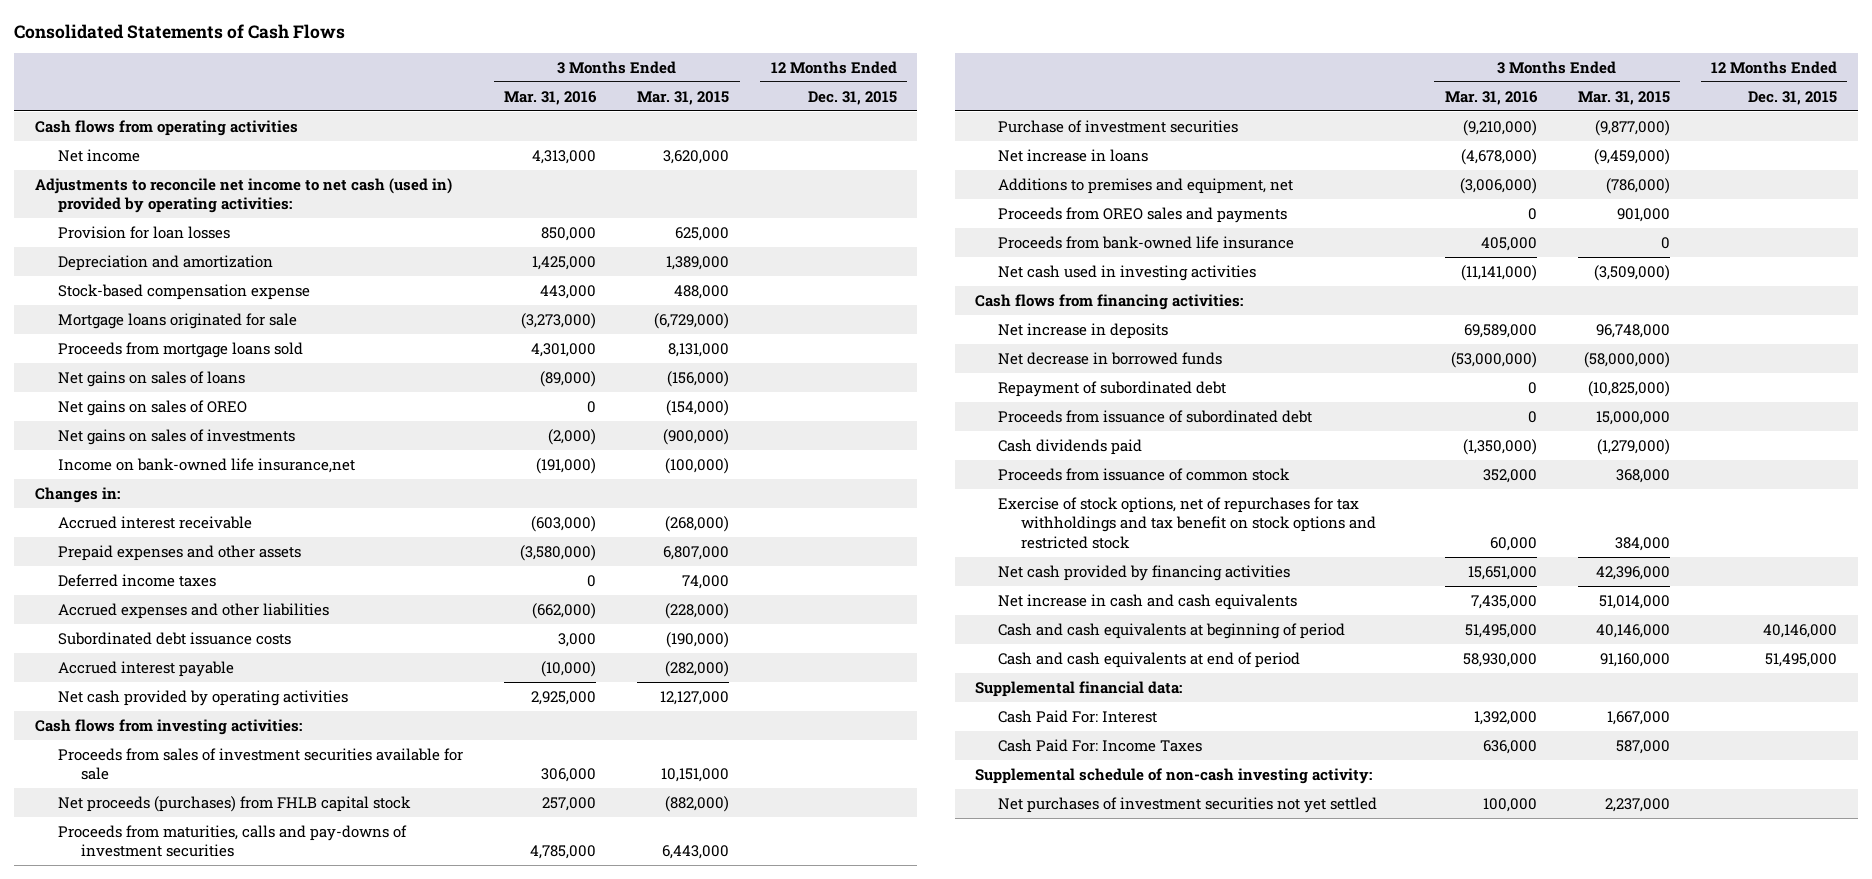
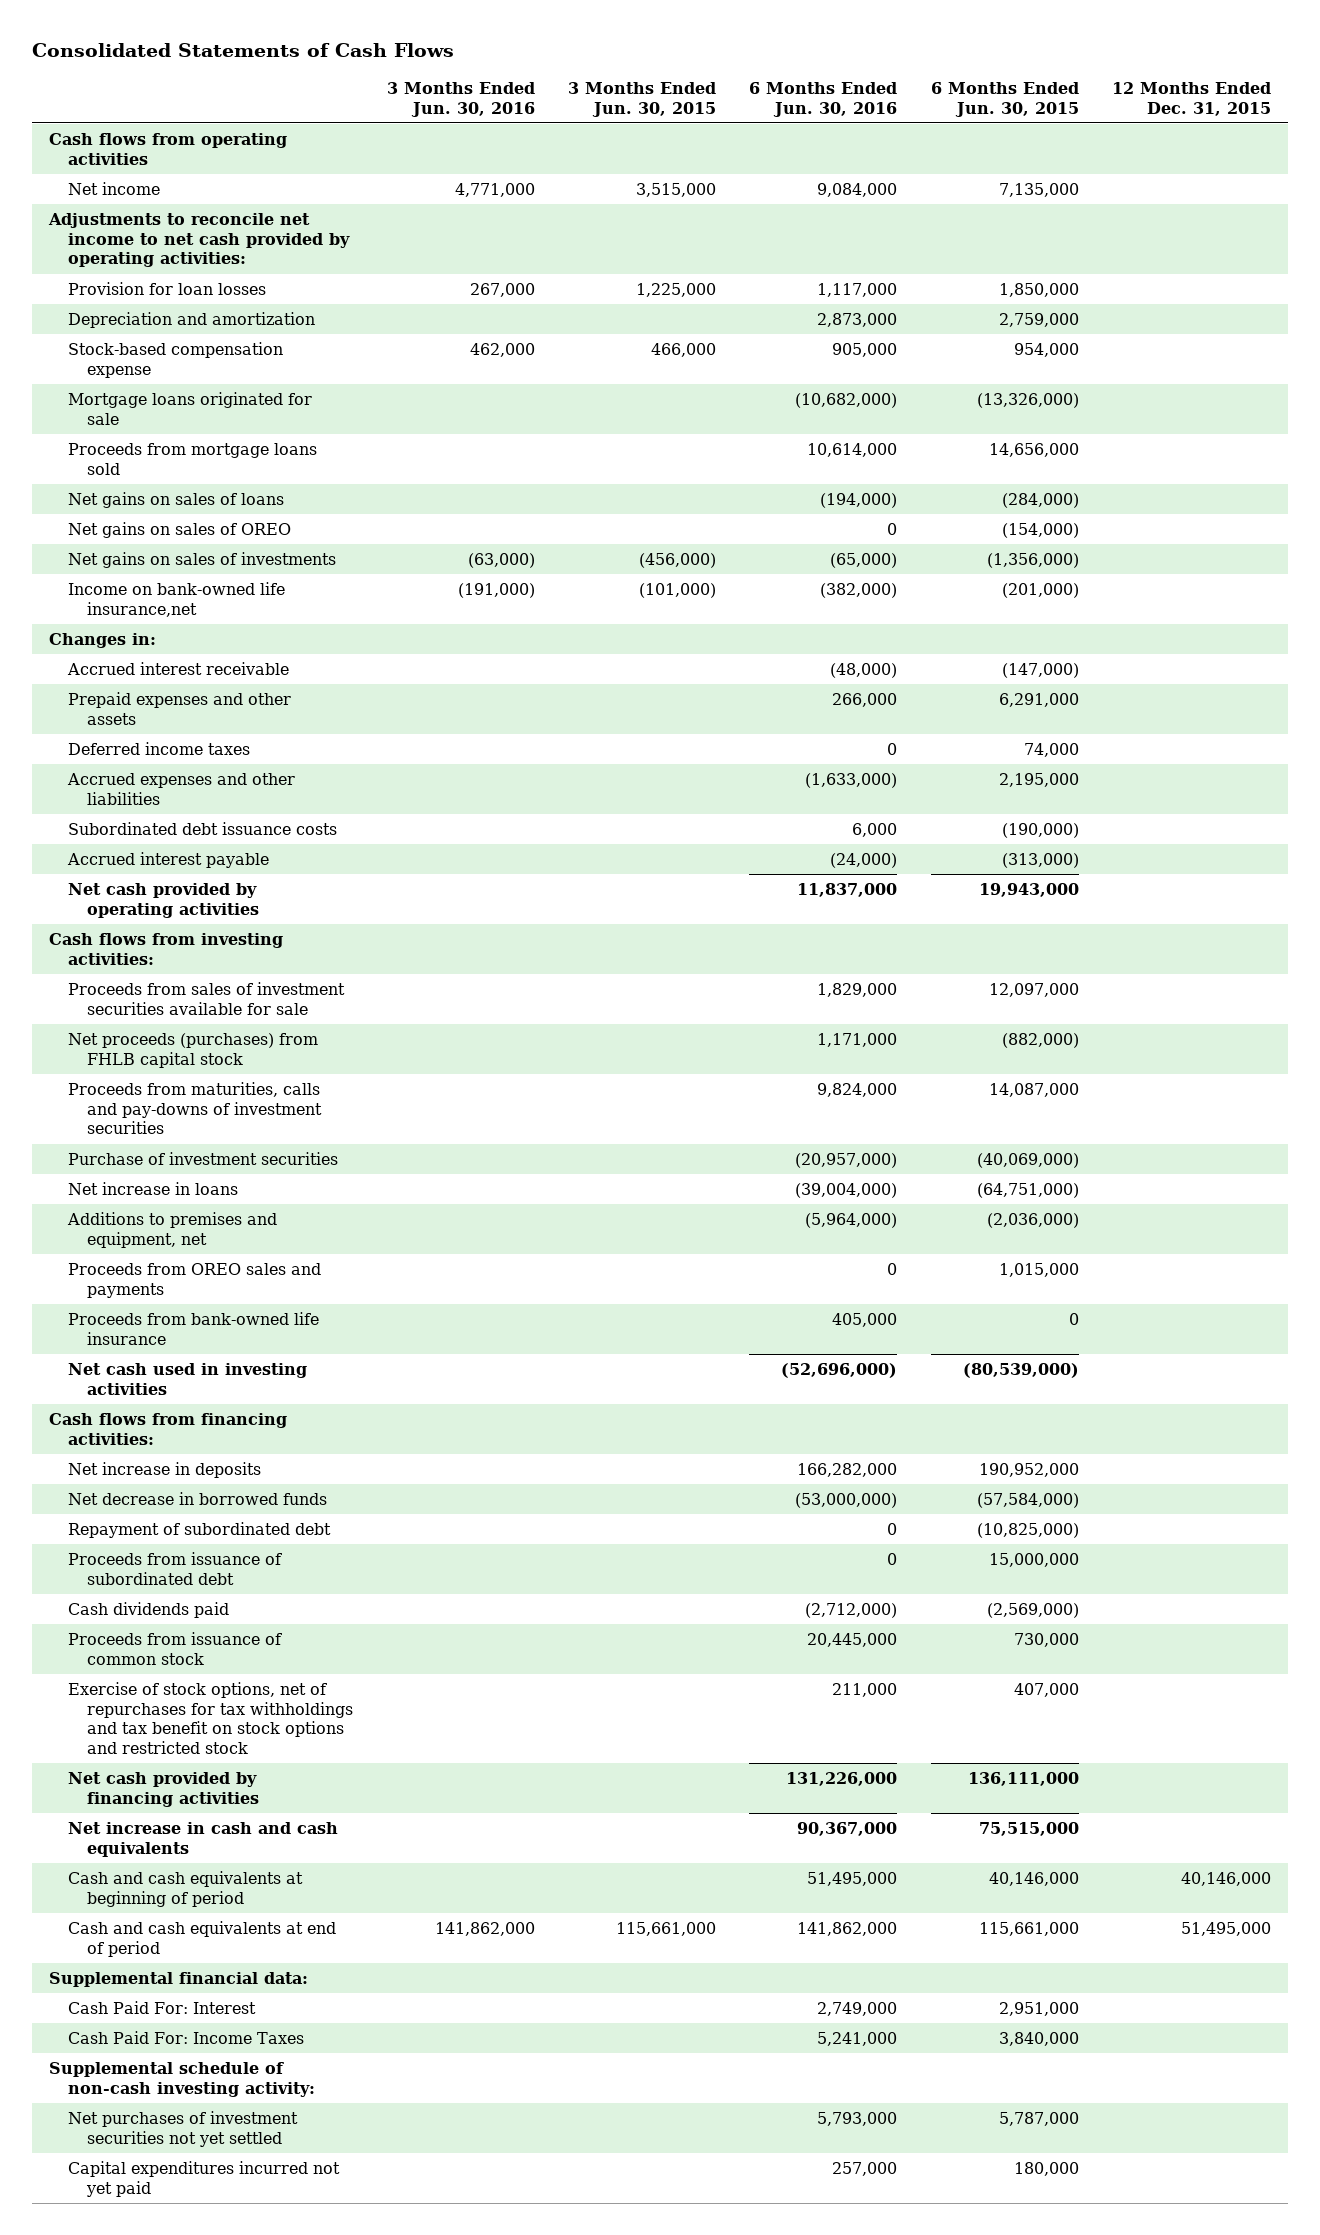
- | 3 Months Ended Mar. 31, 2016 | 3 Months Ended Mar. 31, 2015 | 12 Months Ended Dec. 31, 2015
+ | 3 Months Ended Jun. 30, 2016 | 3 Months Ended Jun. 30, 2015 | 6 Months Ended Jun. 30, 2016 | 6 Months Ended Jun. 30, 2015 | 12 Months Ended Dec. 31, 2015
- Adjustments to reconcile net income to net cash (used in) provided by operating activities:
+ Adjustments to reconcile net income to net cash provided by operating activities:
+ Capital expenditures incurred not yet paid | | | 257,000 | 180,000 |

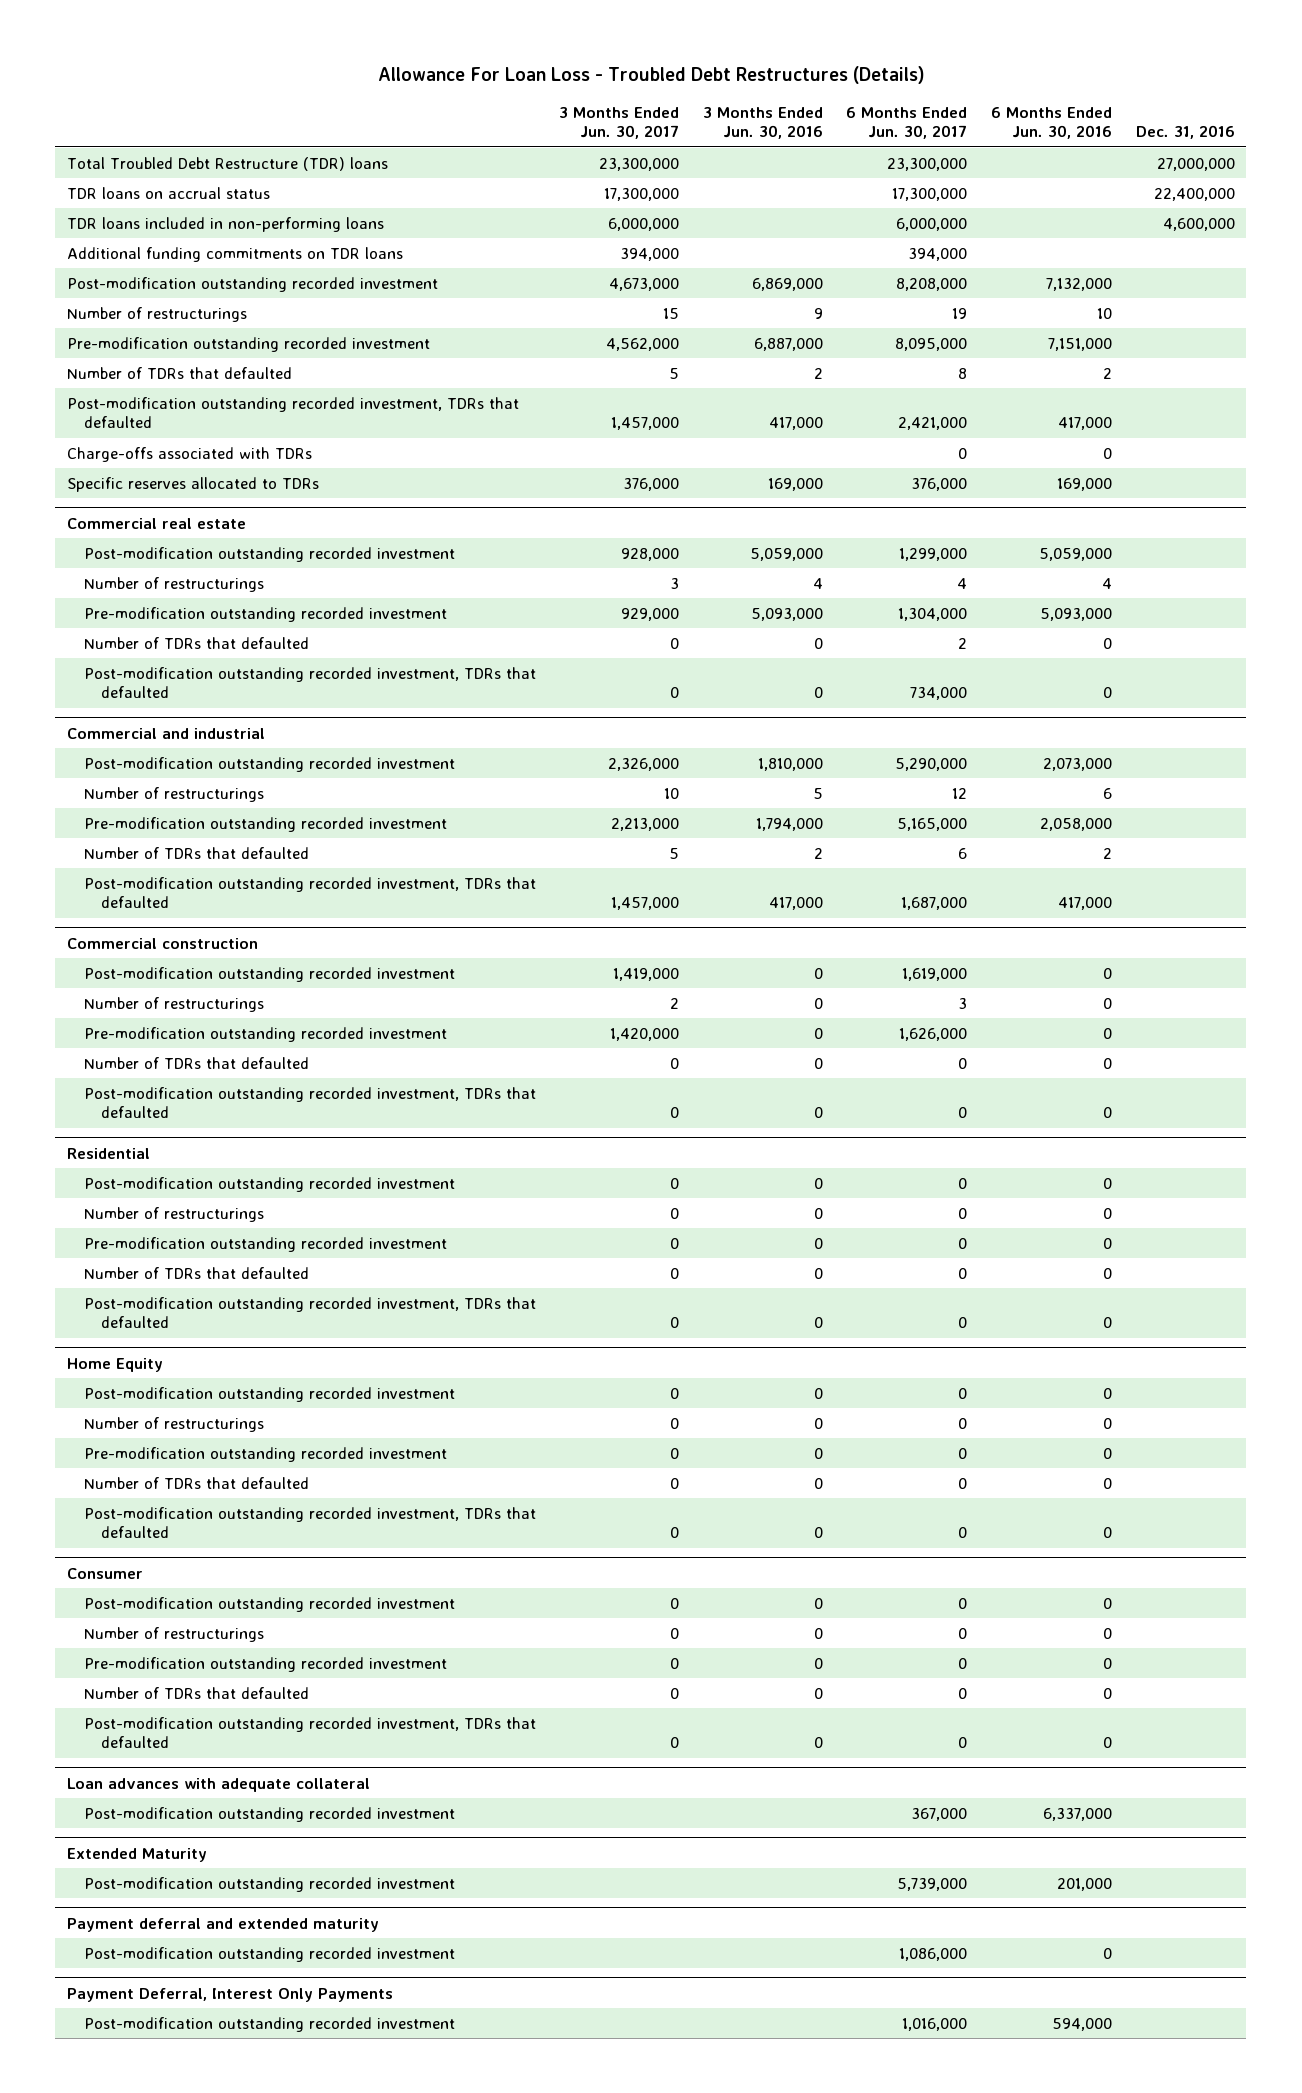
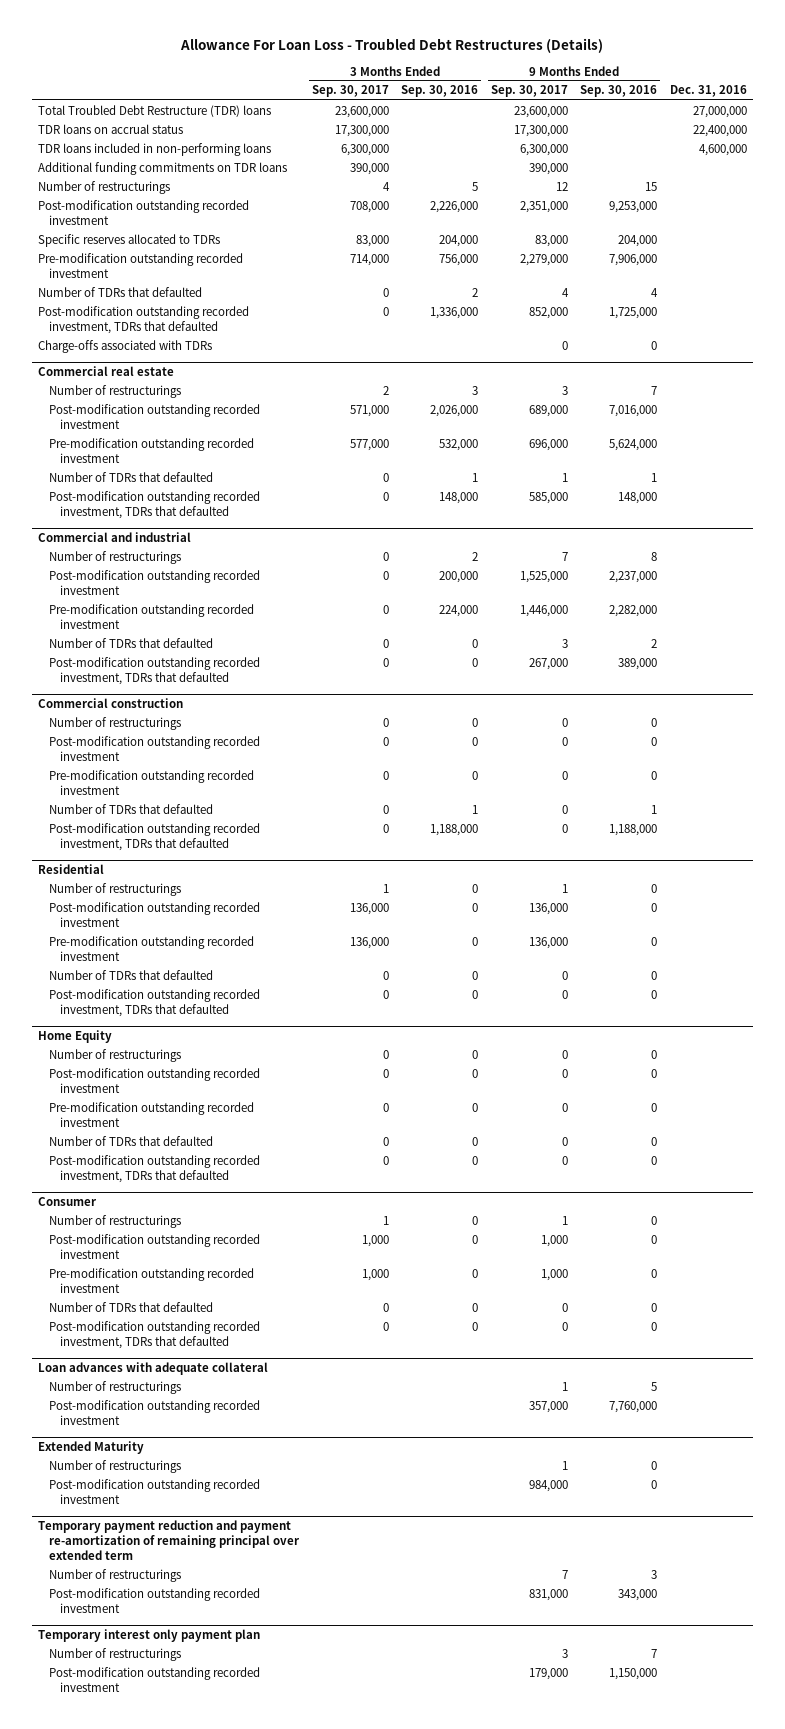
- | 3 Months Ended Jun. 30, 2017 | 3 Months Ended Jun. 30, 2016 | 6 Months Ended Jun. 30, 2017 | 6 Months Ended Jun. 30, 2016 | Dec. 31, 2016
+ | 3 Months Ended Sep. 30, 2017 | 3 Months Ended Sep. 30, 2016 | 9 Months Ended Sep. 30, 2017 | 9 Months Ended Sep. 30, 2016 | Dec. 31, 2016
moved down: Post-modification outstanding recorded investment | 708,000 | 2,226,000 | 2,351,000 | 9,253,000 |
moved up: Specific reserves allocated to TDRs | 83,000 | 204,000 | 83,000 | 204,000 |
@ Commercial real estate
moved down: Post-modification outstanding recorded investment | 571,000 | 2,026,000 | 689,000 | 7,016,000 |
@ Commercial and industrial
moved down: Post-modification outstanding recorded investment | 0 | 200,000 | 1,525,000 | 2,237,000 |
@ Commercial construction
moved down: Post-modification outstanding recorded investment | 0 | 0 | 0 | 0 |
@ Residential
moved down: Post-modification outstanding recorded investment | 136,000 | 0 | 136,000 | 0 |
@ Home Equity
moved down: Post-modification outstanding recorded investment | 0 | 0 | 0 | 0 |
@ Consumer
moved down: Post-modification outstanding recorded investment | 1,000 | 0 | 1,000 | 0 |
@ Loan advances with adequate collateral
+ Number of restructurings | | | 1 | 5 |
@ Extended Maturity
+ Number of restructurings | | | 1 | 0 |
- Payment deferral and extended maturity
+ Temporary payment reduction and payment re-amortization of remaining principal over extended term
+ Number of restructurings | | | 7 | 3 |
- Payment Deferral, Interest Only Payments
+ Temporary interest only payment plan
+ Number of restructurings | | | 3 | 7 |

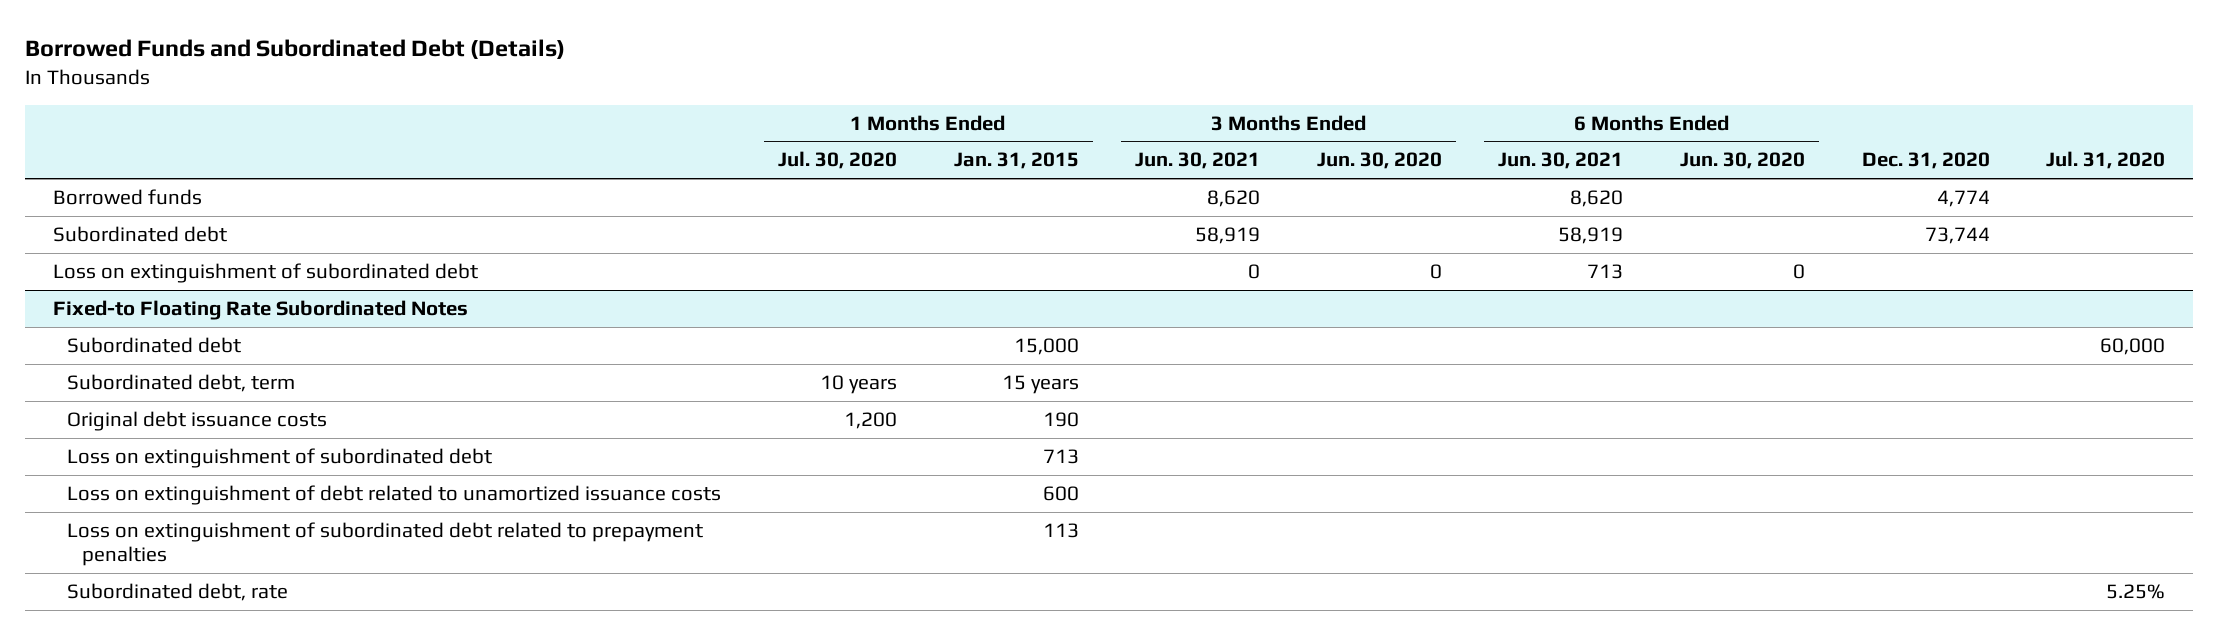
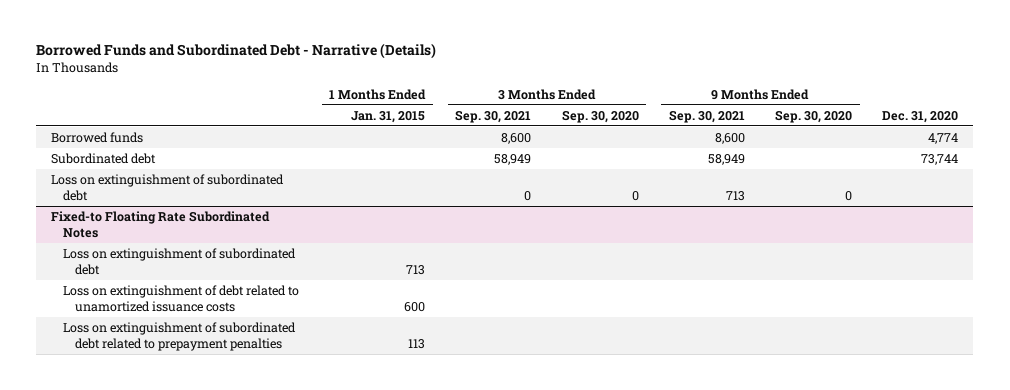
- Borrowed Funds and Subordinated Debt (Details)
+ Borrowed Funds and Subordinated Debt - Narrative (Details)
- | 1 Months Ended Jul. 30, 2020 | 1 Months Ended Jan. 31, 2015 | 3 Months Ended Jun. 30, 2021 | 3 Months Ended Jun. 30, 2020 | 6 Months Ended Jun. 30, 2021 | 6 Months Ended Jun. 30, 2020 | Dec. 31, 2020 | Jul. 31, 2020
+ | 1 Months Ended Jan. 31, 2015 | 3 Months Ended Sep. 30, 2021 | 3 Months Ended Sep. 30, 2020 | 9 Months Ended Sep. 30, 2021 | 9 Months Ended Sep. 30, 2020 | Dec. 31, 2020
@ Fixed-to Floating Rate Subordinated Notes
- Subordinated debt | | 15,000 | | | | | | 60,000
- Subordinated debt, term | 10 years | 15 years | | | | | |
- Original debt issuance costs | 1,200 | 190 | | | | | |
- Subordinated debt, rate | | | | | | | | 5.25%

